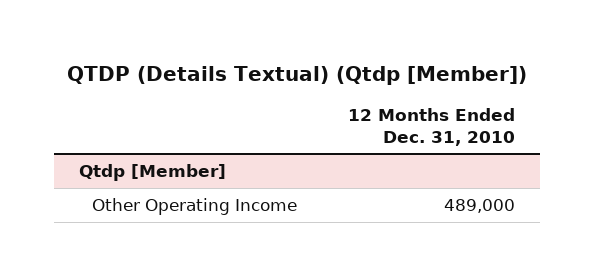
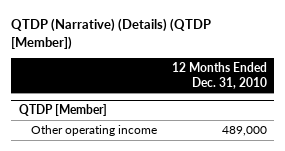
- QTDP (Details Textual) (Qtdp [Member])
+ QTDP (Narrative) (Details) (QTDP [Member])
- Qtdp [Member]
- Other Operating Income | 489,000
+ QTDP [Member]
+ Other operating income | 489,000

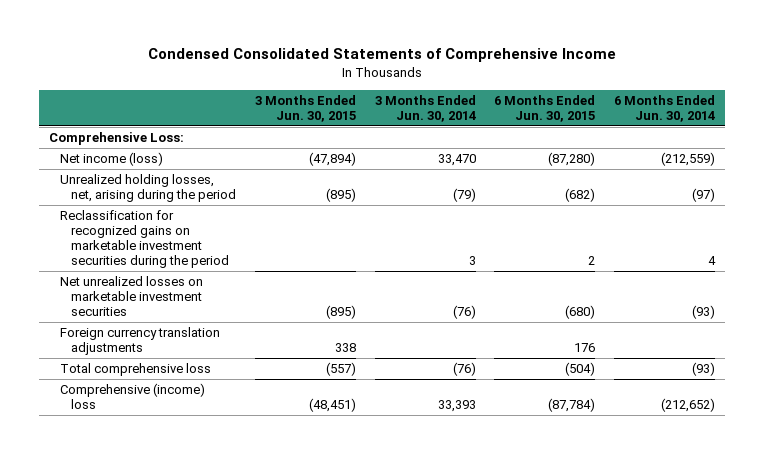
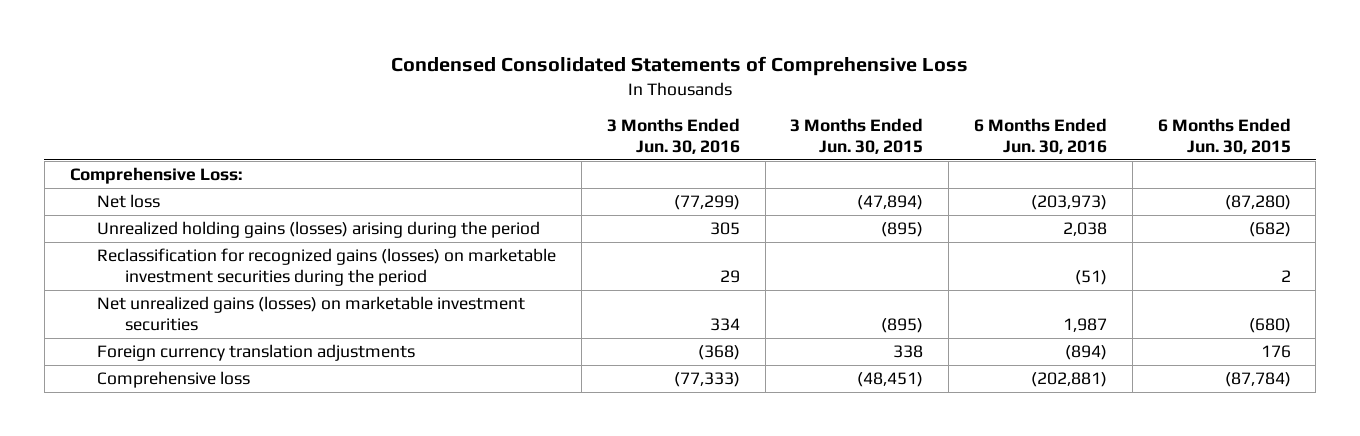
- Condensed Consolidated Statements of Comprehensive Income
+ Condensed Consolidated Statements of Comprehensive Loss
- | 3 Months Ended Jun. 30, 2015 | 3 Months Ended Jun. 30, 2014 | 6 Months Ended Jun. 30, 2015 | 6 Months Ended Jun. 30, 2014
+ | 3 Months Ended Jun. 30, 2016 | 3 Months Ended Jun. 30, 2015 | 6 Months Ended Jun. 30, 2016 | 6 Months Ended Jun. 30, 2015
- Net income (loss) | (47,894) | 33,470 | (87,280) | (212,559)
- Unrealized holding losses, net, arising during the period | (895) | (79) | (682) | (97)
- Reclassification for recognized gains on marketable investment securities during the period | | 3 | 2 | 4
- Net unrealized losses on marketable investment securities | (895) | (76) | (680) | (93)
+ Net loss | (77,299) | (47,894) | (203,973) | (87,280)
+ Unrealized holding gains (losses) arising during the period | 305 | (895) | 2,038 | (682)
+ Reclassification for recognized gains (losses) on marketable investment securities during the period | 29 | | (51) | 2
+ Net unrealized gains (losses) on marketable investment securities | 334 | (895) | 1,987 | (680)
- Total comprehensive loss | (557) | (76) | (504) | (93)
- Comprehensive (income) loss | (48,451) | 33,393 | (87,784) | (212,652)
+ Comprehensive loss | (77,333) | (48,451) | (202,881) | (87,784)

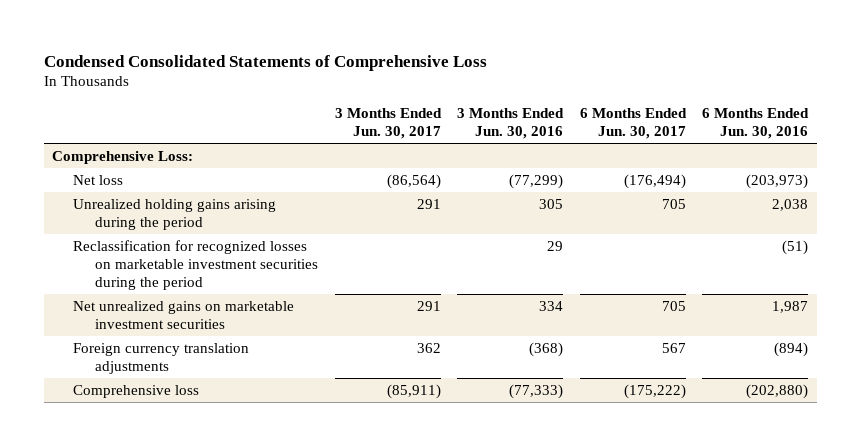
- | 3 Months Ended Jun. 30, 2016 | 3 Months Ended Jun. 30, 2015 | 6 Months Ended Jun. 30, 2016 | 6 Months Ended Jun. 30, 2015
+ | 3 Months Ended Jun. 30, 2017 | 3 Months Ended Jun. 30, 2016 | 6 Months Ended Jun. 30, 2017 | 6 Months Ended Jun. 30, 2016
- Unrealized holding gains (losses) arising during the period | 305 | (895) | 2,038 | (682)
- Reclassification for recognized gains (losses) on marketable investment securities during the period | 29 | | (51) | 2
- Net unrealized gains (losses) on marketable investment securities | 334 | (895) | 1,987 | (680)
+ Unrealized holding gains arising during the period | 291 | 305 | 705 | 2,038
+ Reclassification for recognized losses on marketable investment securities during the period | | 29 | | (51)
+ Net unrealized gains on marketable investment securities | 291 | 334 | 705 | 1,987
- Comprehensive loss | (77,333) | (48,451) | (202,881) | (87,784)
+ Comprehensive loss | (85,911) | (77,333) | (175,222) | (202,880)

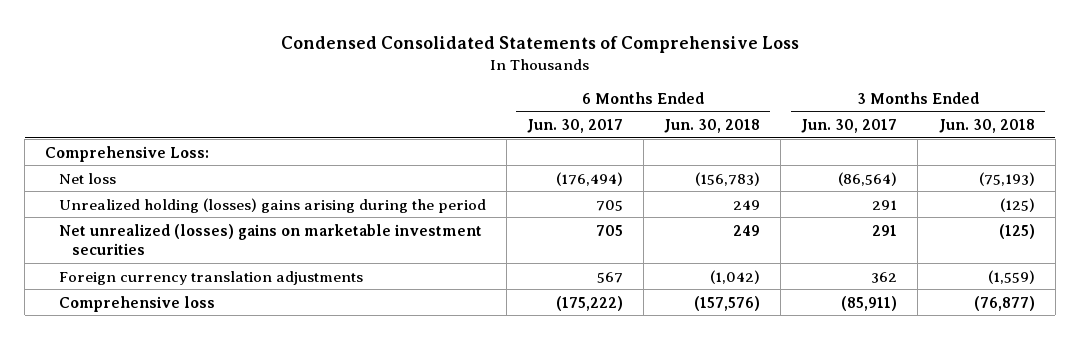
- | 3 Months Ended Jun. 30, 2017 | 3 Months Ended Jun. 30, 2016 | 6 Months Ended Jun. 30, 2017 | 6 Months Ended Jun. 30, 2016
+ | 6 Months Ended Jun. 30, 2017 | 6 Months Ended Jun. 30, 2018 | 3 Months Ended Jun. 30, 2017 | 3 Months Ended Jun. 30, 2018
- Unrealized holding gains arising during the period | 291 | 305 | 705 | 2,038
- Reclassification for recognized losses on marketable investment securities during the period | | 29 | | (51)
- Net unrealized gains on marketable investment securities | 291 | 334 | 705 | 1,987
+ Unrealized holding (losses) gains arising during the period | 705 | 249 | 291 | (125)
+ Net unrealized (losses) gains on marketable investment securities | 705 | 249 | 291 | (125)

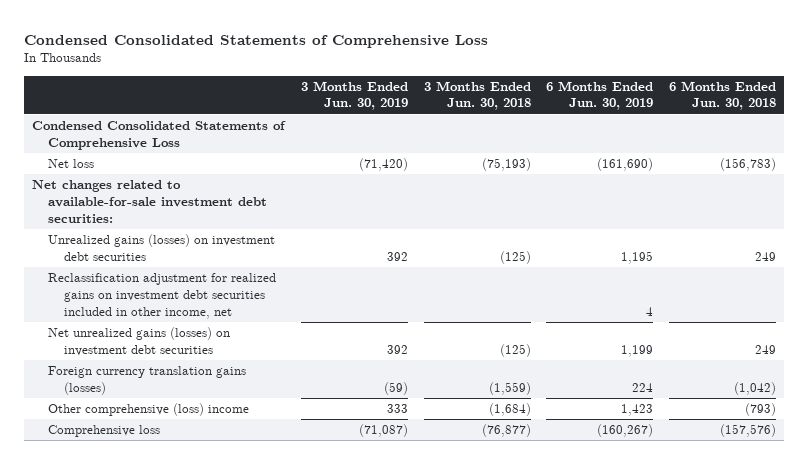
- | 6 Months Ended Jun. 30, 2017 | 6 Months Ended Jun. 30, 2018 | 3 Months Ended Jun. 30, 2017 | 3 Months Ended Jun. 30, 2018
+ | 3 Months Ended Jun. 30, 2019 | 3 Months Ended Jun. 30, 2018 | 6 Months Ended Jun. 30, 2019 | 6 Months Ended Jun. 30, 2018
- Comprehensive Loss:
+ Condensed Consolidated Statements of Comprehensive Loss
- Unrealized holding (losses) gains arising during the period | 705 | 249 | 291 | (125)
- Net unrealized (losses) gains on marketable investment securities | 705 | 249 | 291 | (125)
- Foreign currency translation adjustments | 567 | (1,042) | 362 | (1,559)
+ Net changes related to available-for-sale investment debt securities:
+ Unrealized gains (losses) on investment debt securities | 392 | (125) | 1,195 | 249
+ Reclassification adjustment for realized gains on investment debt securities included in other income, net | | | 4 |
+ Net unrealized gains (losses) on investment debt securities | 392 | (125) | 1,199 | 249
+ Foreign currency translation gains (losses) | (59) | (1,559) | 224 | (1,042)
+ Other comprehensive (loss) income | 333 | (1,684) | 1,423 | (793)

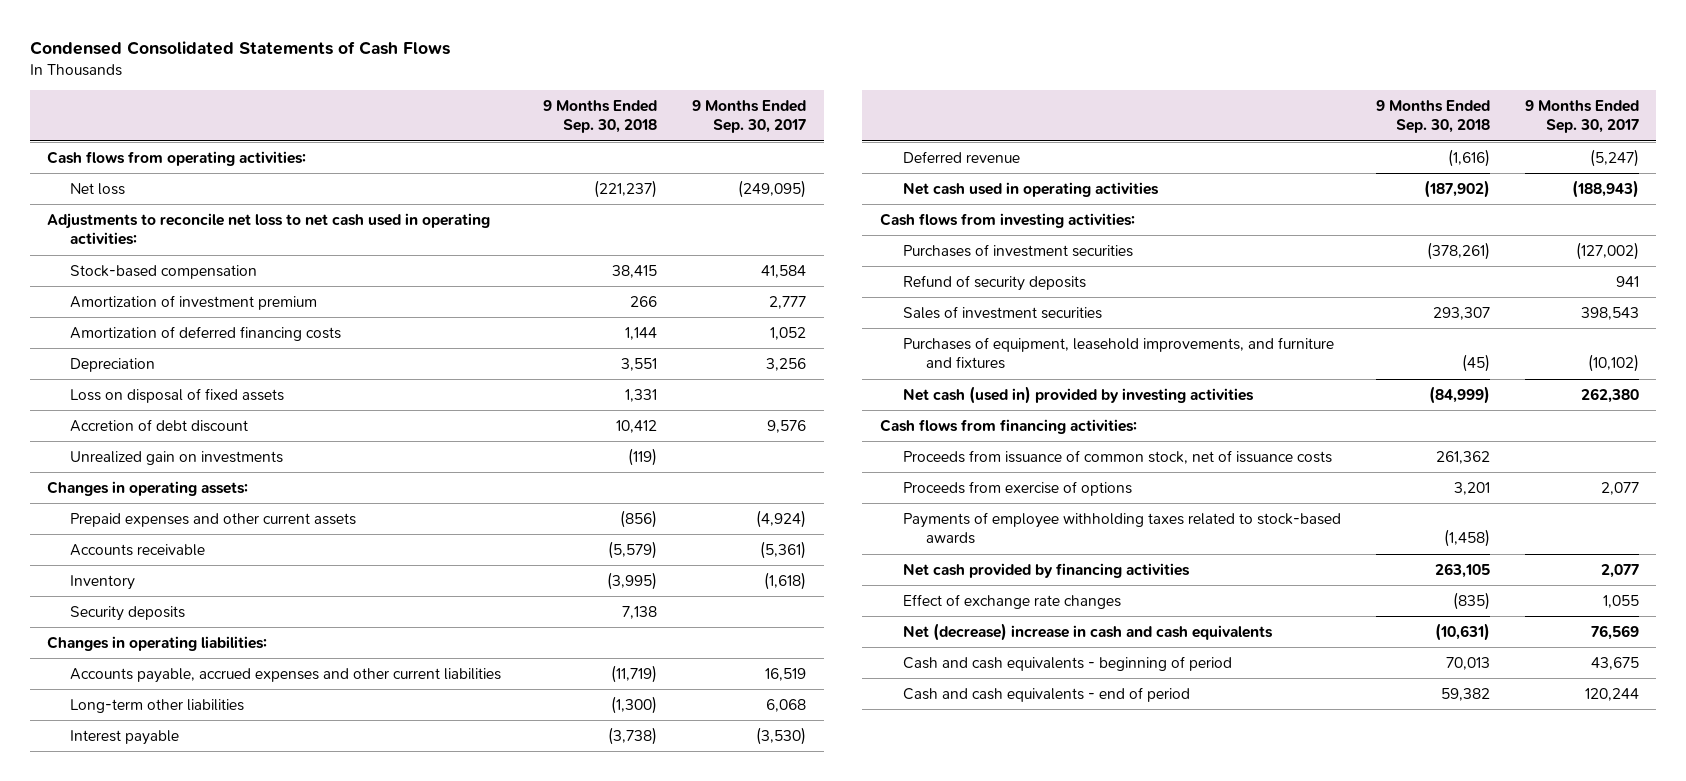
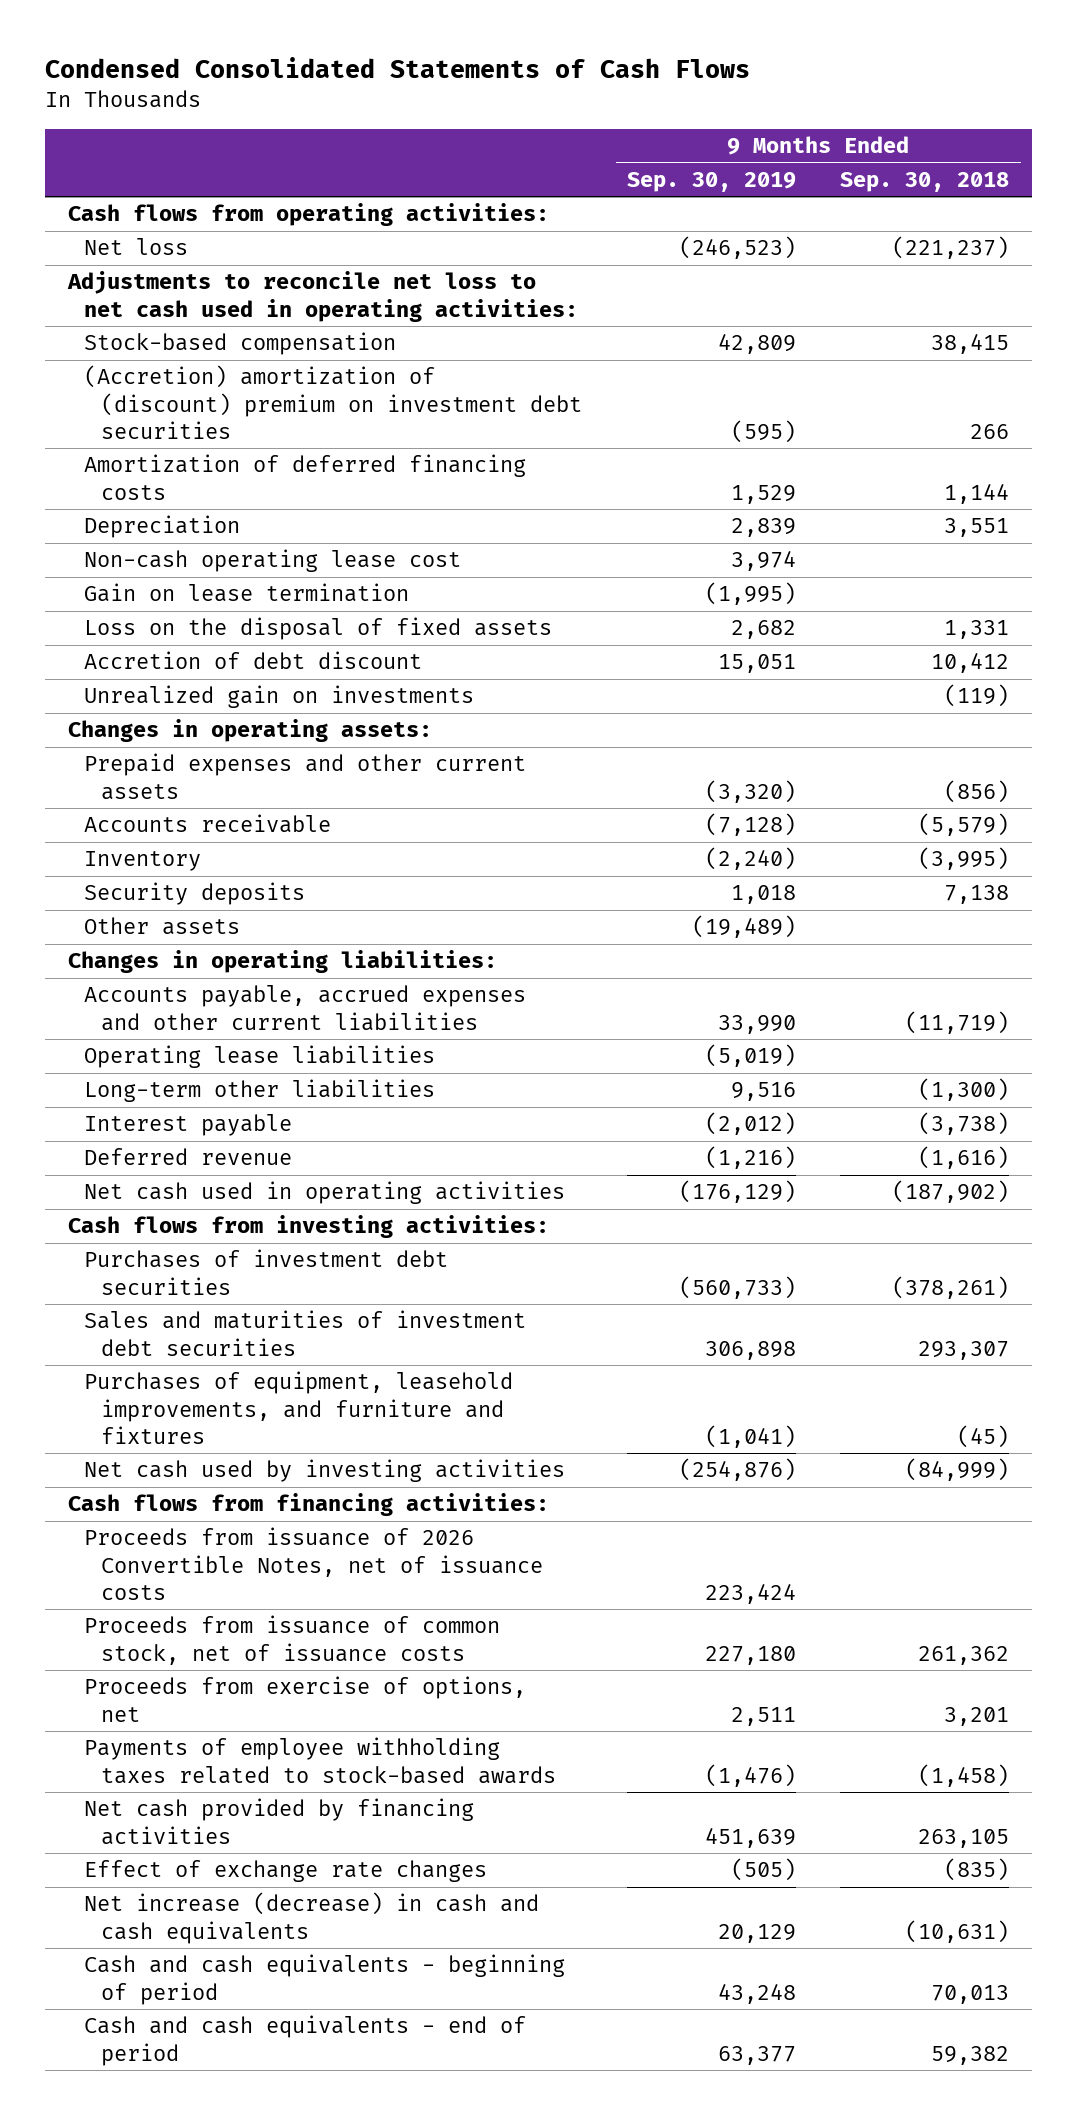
- | 9 Months Ended Sep. 30, 2018 | 9 Months Ended Sep. 30, 2017
+ | 9 Months Ended Sep. 30, 2019 | 9 Months Ended Sep. 30, 2018
- Amortization of investment premium | 266 | 2,777
+ (Accretion) amortization of (discount) premium on investment debt securities | (595) | 266
- Loss on disposal of fixed assets | 1,331 |
+ Non-cash operating lease cost | 3,974 |
+ Gain on lease termination | (1,995) |
+ Loss on the disposal of fixed assets | 2,682 | 1,331
+ Other assets | (19,489) |
+ Operating lease liabilities | (5,019) |
- Purchases of investment securities | (378,261) | (127,002)
- Refund of security deposits | | 941
- Sales of investment securities | 293,307 | 398,543
+ Purchases of investment debt securities | (560,733) | (378,261)
+ Sales and maturities of investment debt securities | 306,898 | 293,307
- Net cash (used in) provided by investing activities | (84,999) | 262,380
+ Net cash used by investing activities | (254,876) | (84,999)
+ Proceeds from issuance of 2026 Convertible Notes, net of issuance costs | 223,424 |
- Proceeds from exercise of options | 3,201 | 2,077
+ Proceeds from exercise of options, net | 2,511 | 3,201
- Net (decrease) increase in cash and cash equivalents | (10,631) | 76,569
+ Net increase (decrease) in cash and cash equivalents | 20,129 | (10,631)

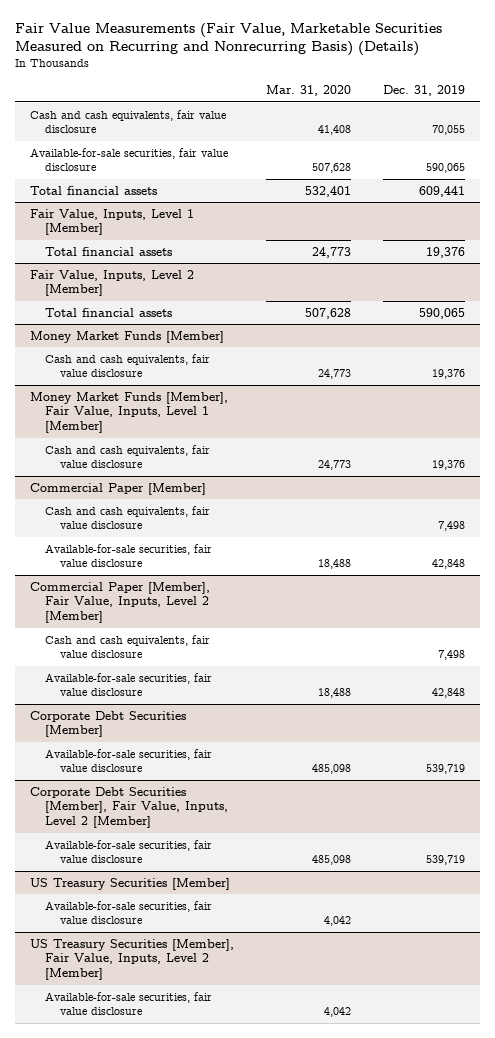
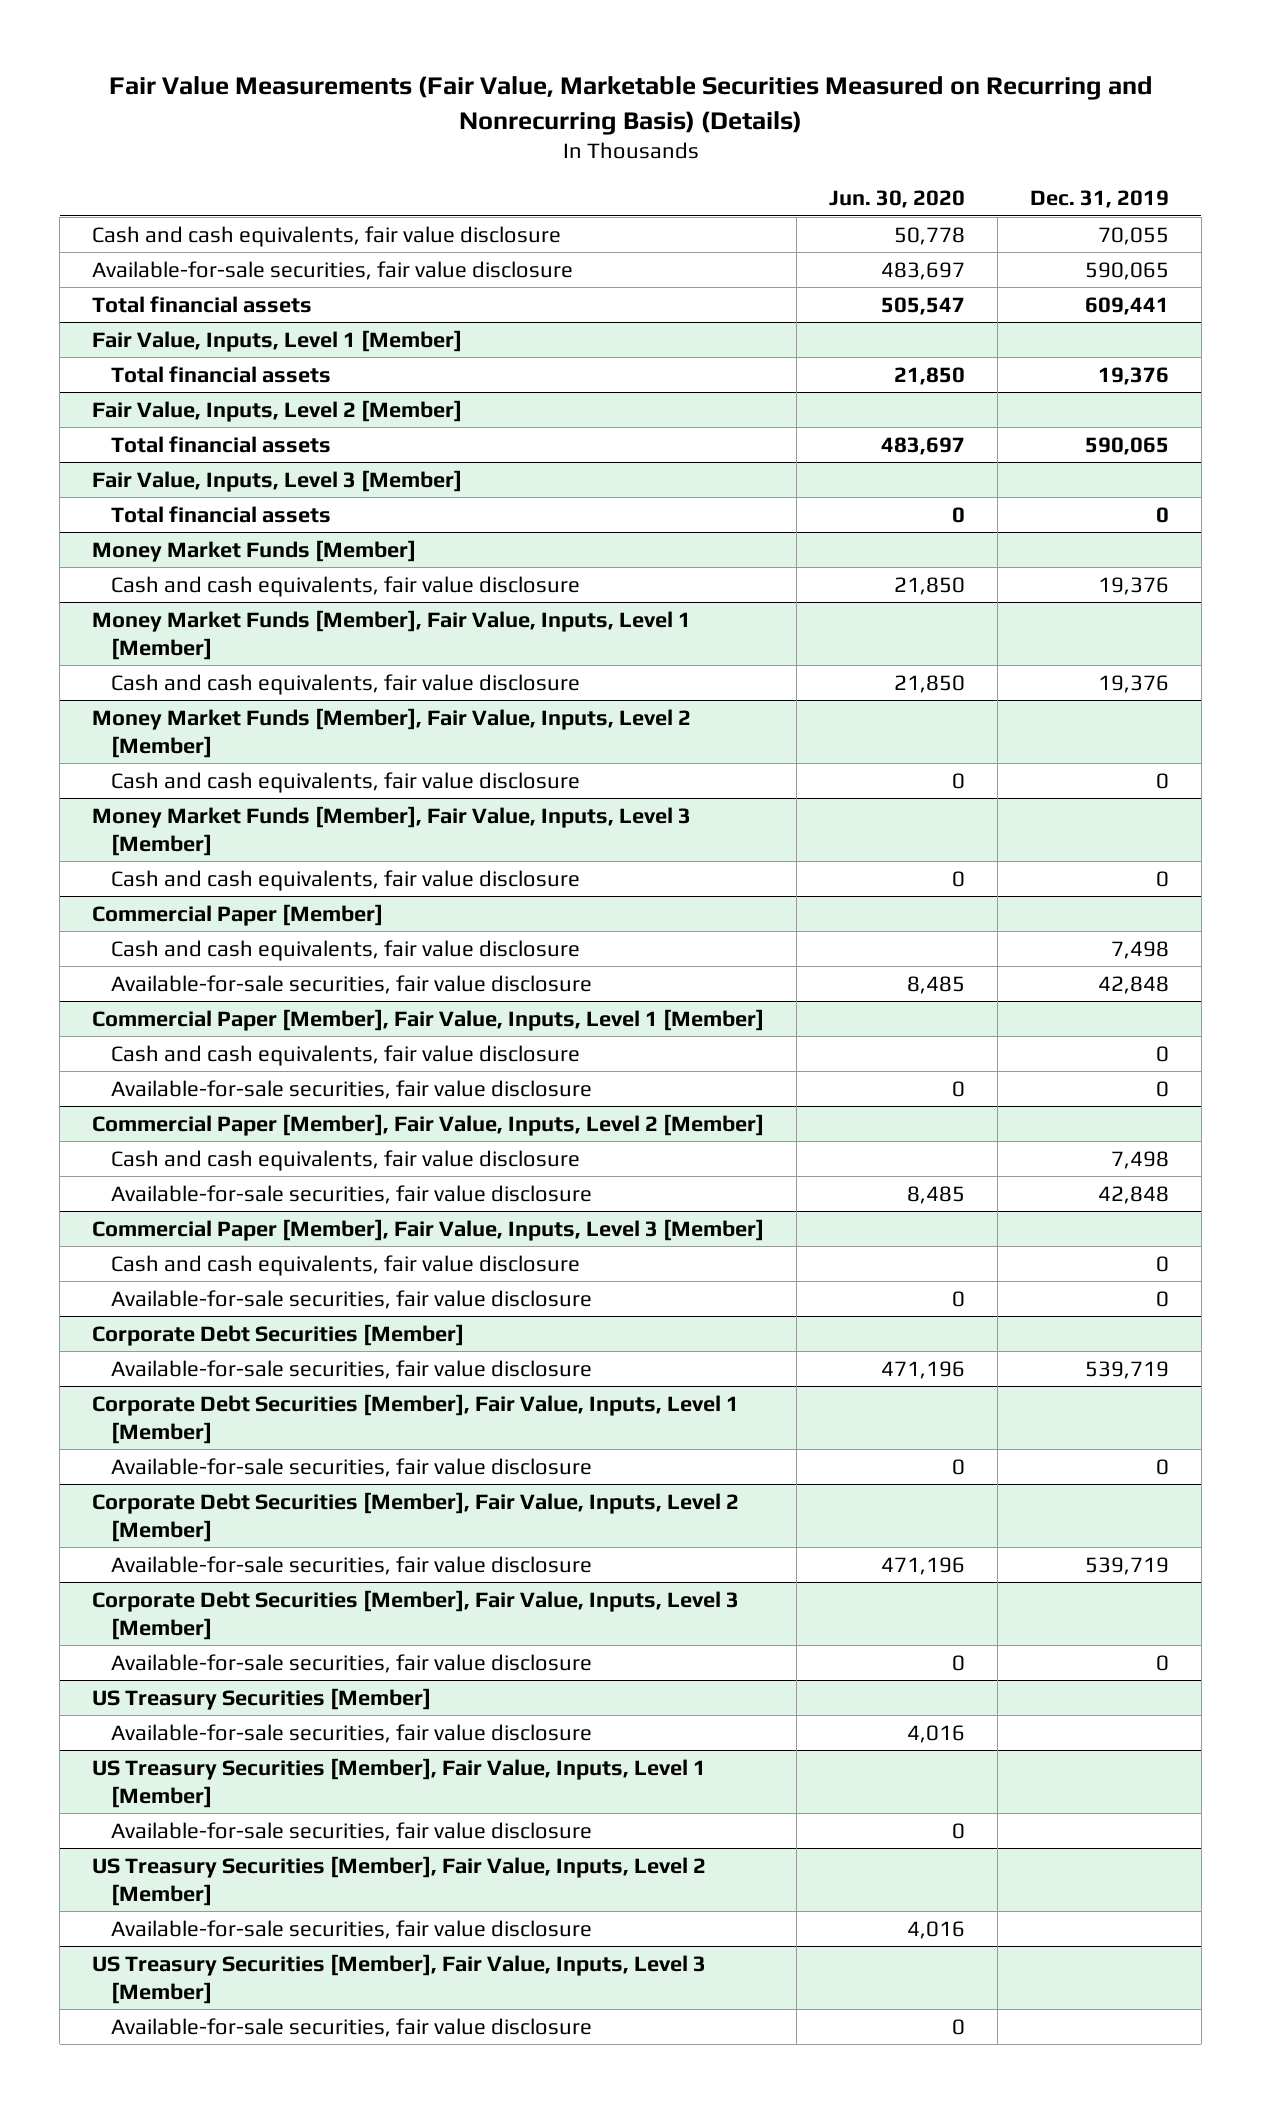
- | Mar. 31, 2020 | Dec. 31, 2019
+ | Jun. 30, 2020 | Dec. 31, 2019
+ Fair Value, Inputs, Level 3 [Member]
+ Total financial assets | 0 | 0
+ Money Market Funds [Member], Fair Value, Inputs, Level 2 [Member]
+ Cash and cash equivalents, fair value disclosure | 0 | 0
+ Money Market Funds [Member], Fair Value, Inputs, Level 3 [Member]
+ Cash and cash equivalents, fair value disclosure | 0 | 0
+ Commercial Paper [Member], Fair Value, Inputs, Level 1 [Member]
+ Cash and cash equivalents, fair value disclosure | | 0
+ Available-for-sale securities, fair value disclosure | 0 | 0
+ Commercial Paper [Member], Fair Value, Inputs, Level 3 [Member]
+ Cash and cash equivalents, fair value disclosure | | 0
+ Available-for-sale securities, fair value disclosure | 0 | 0
+ Corporate Debt Securities [Member], Fair Value, Inputs, Level 1 [Member]
+ Available-for-sale securities, fair value disclosure | 0 | 0
+ Corporate Debt Securities [Member], Fair Value, Inputs, Level 3 [Member]
+ Available-for-sale securities, fair value disclosure | 0 | 0
+ US Treasury Securities [Member], Fair Value, Inputs, Level 1 [Member]
+ Available-for-sale securities, fair value disclosure | 0 |
+ US Treasury Securities [Member], Fair Value, Inputs, Level 3 [Member]
+ Available-for-sale securities, fair value disclosure | 0 |

